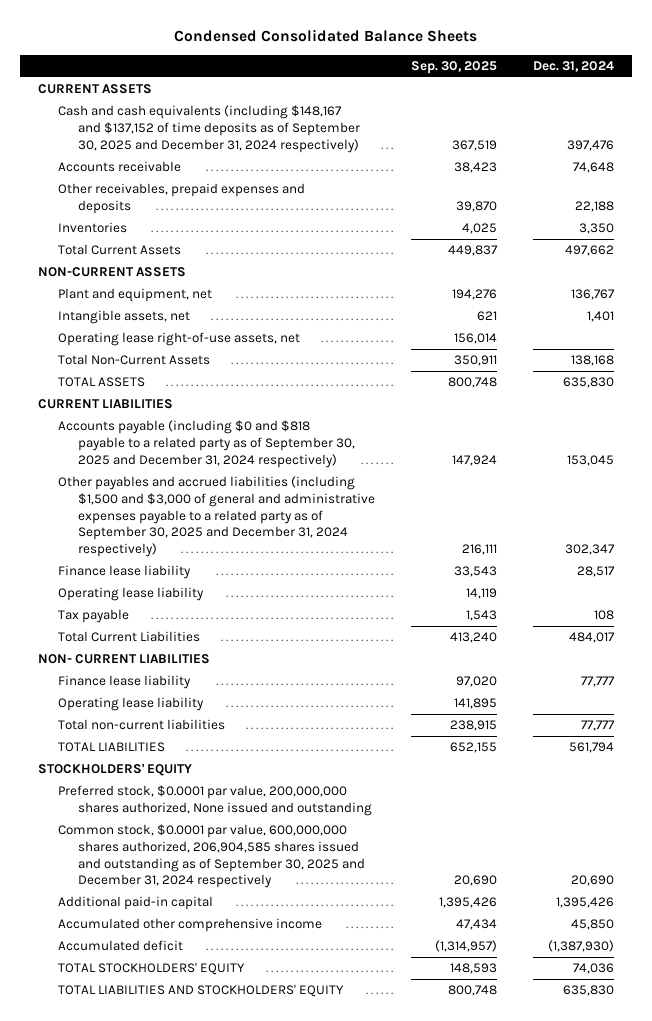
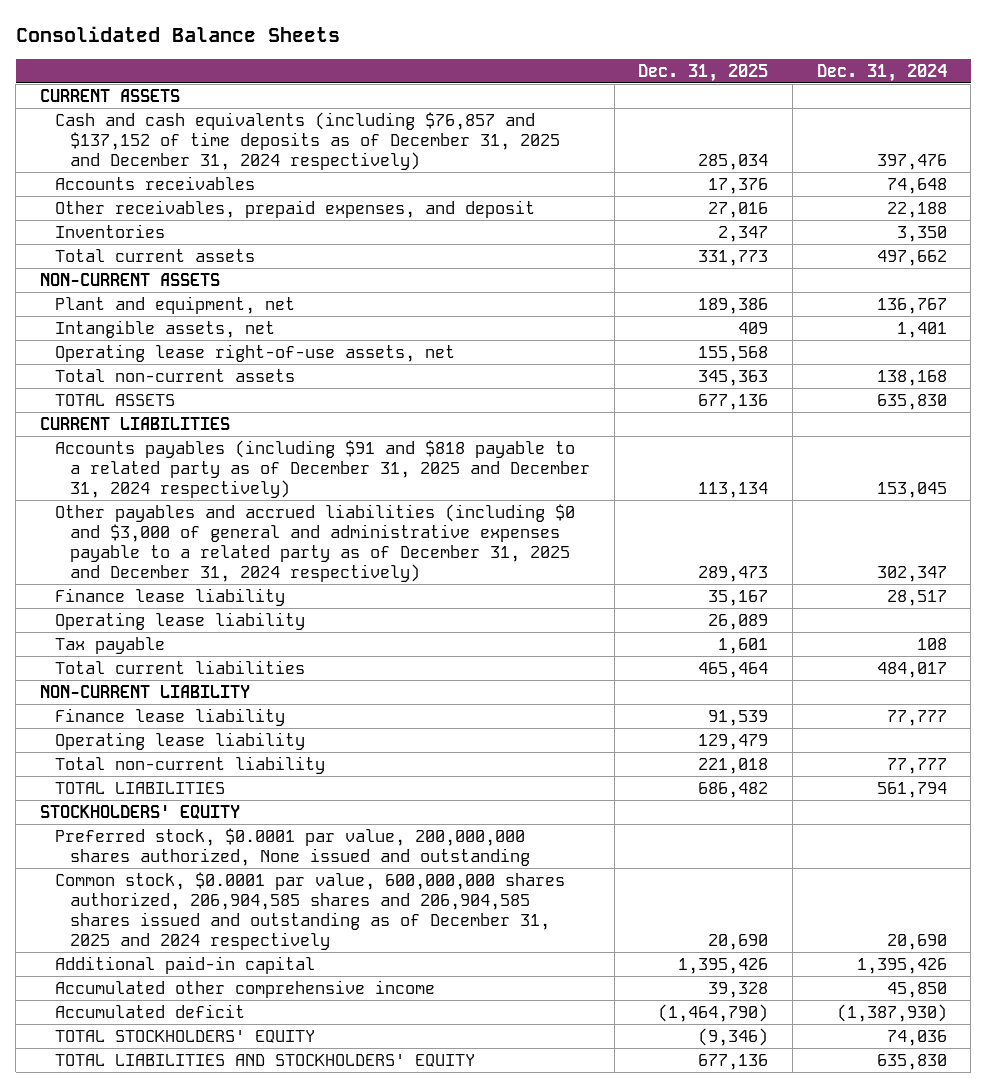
- Condensed Consolidated Balance Sheets
+ Consolidated Balance Sheets
- | Sep. 30, 2025 | Dec. 31, 2024
+ | Dec. 31, 2025 | Dec. 31, 2024
- Cash and cash equivalents (including $148,167 and $137,152 of time deposits as of September 30, 2025 and December 31, 2024 respectively) | 367,519 | 397,476
- Accounts receivable | 38,423 | 74,648
- Other receivables, prepaid expenses and deposits | 39,870 | 22,188
+ Cash and cash equivalents (including $76,857 and $137,152 of time deposits as of December 31, 2025 and December 31, 2024 respectively) | 285,034 | 397,476
+ Accounts receivables | 17,376 | 74,648
+ Other receivables, prepaid expenses, and deposit | 27,016 | 22,188
- Total Current Assets | 449,837 | 497,662
+ Total current assets | 331,773 | 497,662
- Total Non-Current Assets | 350,911 | 138,168
+ Total non-current assets | 345,363 | 138,168
- Accounts payable (including $0 and $818 payable to a related party as of September 30, 2025 and December 31, 2024 respectively) | 147,924 | 153,045
- Other payables and accrued liabilities (including $1,500 and $3,000 of general and administrative expenses payable to a related party as of September 30, 2025 and December 31, 2024 respectively) | 216,111 | 302,347
+ Accounts payables (including $91 and $818 payable to a related party as of December 31, 2025 and December 31, 2024 respectively) | 113,134 | 153,045
+ Other payables and accrued liabilities (including $0 and $3,000 of general and administrative expenses payable to a related party as of December 31, 2025 and December 31, 2024 respectively) | 289,473 | 302,347
- Total Current Liabilities | 413,240 | 484,017
- NON- CURRENT LIABILITIES
+ Total current liabilities | 465,464 | 484,017
+ NON-CURRENT LIABILITY
- Total non-current liabilities | 238,915 | 77,777
+ Total non-current liability | 221,018 | 77,777
- Common stock, $0.0001 par value, 600,000,000 shares authorized, 206,904,585 shares issued and outstanding as of September 30, 2025 and December 31, 2024 respectively | 20,690 | 20,690
+ Common stock, $0.0001 par value, 600,000,000 shares authorized, 206,904,585 shares and 206,904,585 shares issued and outstanding as of December 31, 2025 and 2024 respectively | 20,690 | 20,690

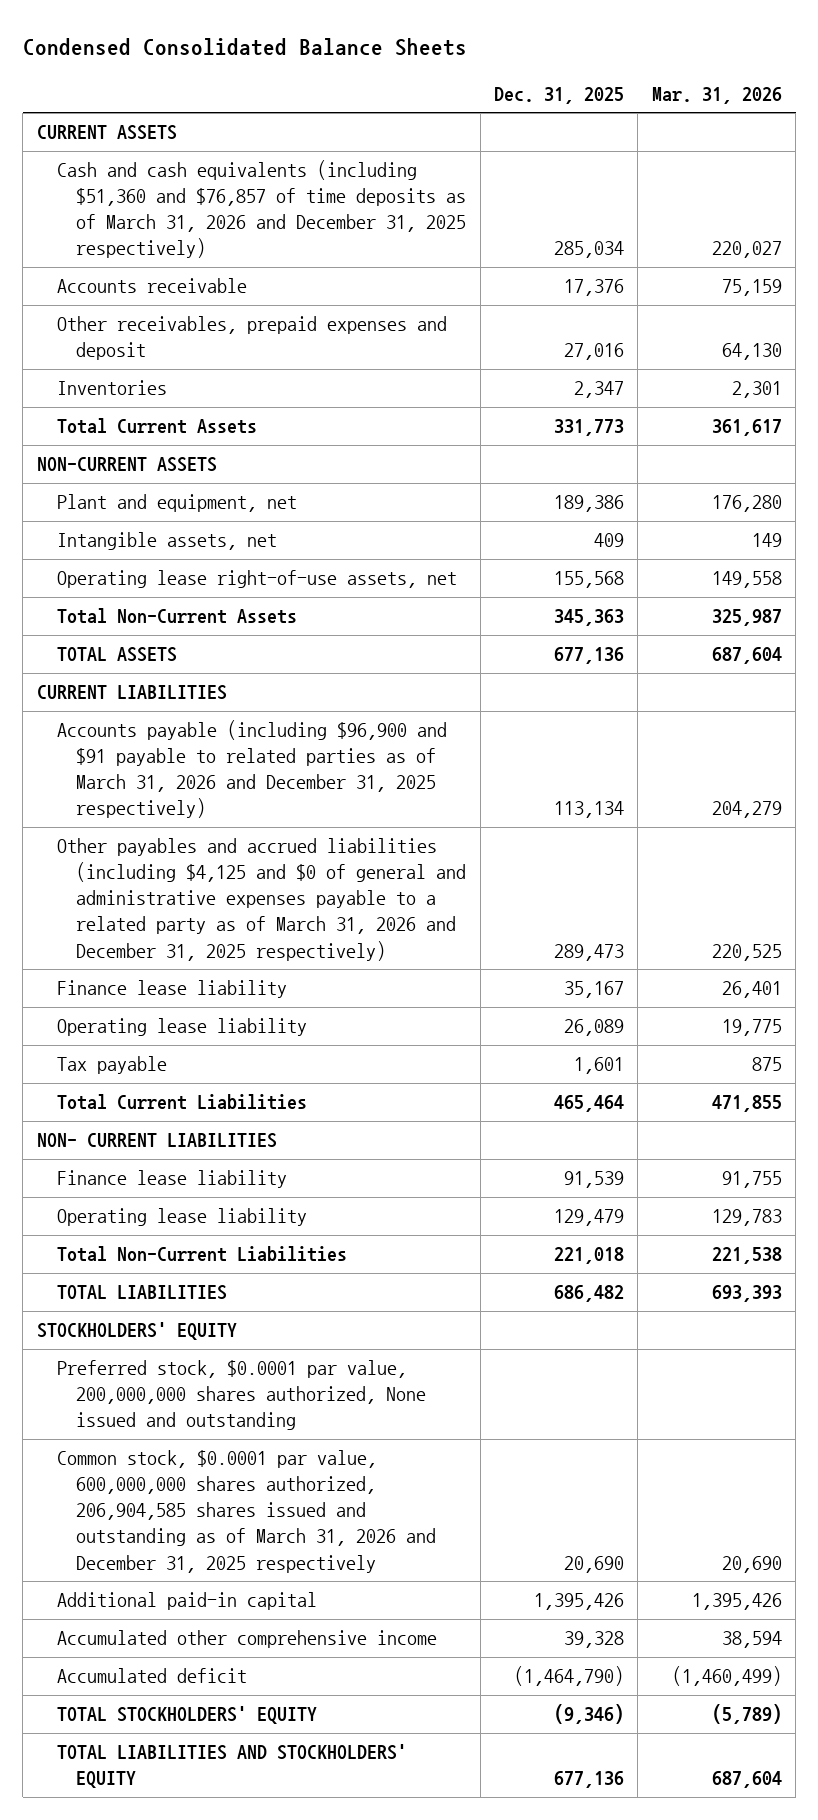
- Consolidated Balance Sheets
+ Condensed Consolidated Balance Sheets
- | Dec. 31, 2025 | Dec. 31, 2024
+ | Dec. 31, 2025 | Mar. 31, 2026
- Cash and cash equivalents (including $76,857 and $137,152 of time deposits as of December 31, 2025 and December 31, 2024 respectively) | 285,034 | 397,476
- Accounts receivables | 17,376 | 74,648
- Other receivables, prepaid expenses, and deposit | 27,016 | 22,188
+ Cash and cash equivalents (including $51,360 and $76,857 of time deposits as of March 31, 2026 and December 31, 2025 respectively) | 285,034 | 220,027
+ Accounts receivable | 17,376 | 75,159
+ Other receivables, prepaid expenses and deposit | 27,016 | 64,130
- Total current assets | 331,773 | 497,662
+ Total Current Assets | 331,773 | 361,617
- Total non-current assets | 345,363 | 138,168
+ Total Non-Current Assets | 345,363 | 325,987
- Accounts payables (including $91 and $818 payable to a related party as of December 31, 2025 and December 31, 2024 respectively) | 113,134 | 153,045
- Other payables and accrued liabilities (including $0 and $3,000 of general and administrative expenses payable to a related party as of December 31, 2025 and December 31, 2024 respectively) | 289,473 | 302,347
+ Accounts payable (including $96,900 and $91 payable to related parties as of March 31, 2026 and December 31, 2025 respectively) | 113,134 | 204,279
+ Other payables and accrued liabilities (including $4,125 and $0 of general and administrative expenses payable to a related party as of March 31, 2026 and December 31, 2025 respectively) | 289,473 | 220,525
- Total current liabilities | 465,464 | 484,017
- NON-CURRENT LIABILITY
+ Total Current Liabilities | 465,464 | 471,855
+ NON- CURRENT LIABILITIES
- Total non-current liability | 221,018 | 77,777
+ Total Non-Current Liabilities | 221,018 | 221,538
- Common stock, $0.0001 par value, 600,000,000 shares authorized, 206,904,585 shares and 206,904,585 shares issued and outstanding as of December 31, 2025 and 2024 respectively | 20,690 | 20,690
+ Common stock, $0.0001 par value, 600,000,000 shares authorized, 206,904,585 shares issued and outstanding as of March 31, 2026 and December 31, 2025 respectively | 20,690 | 20,690

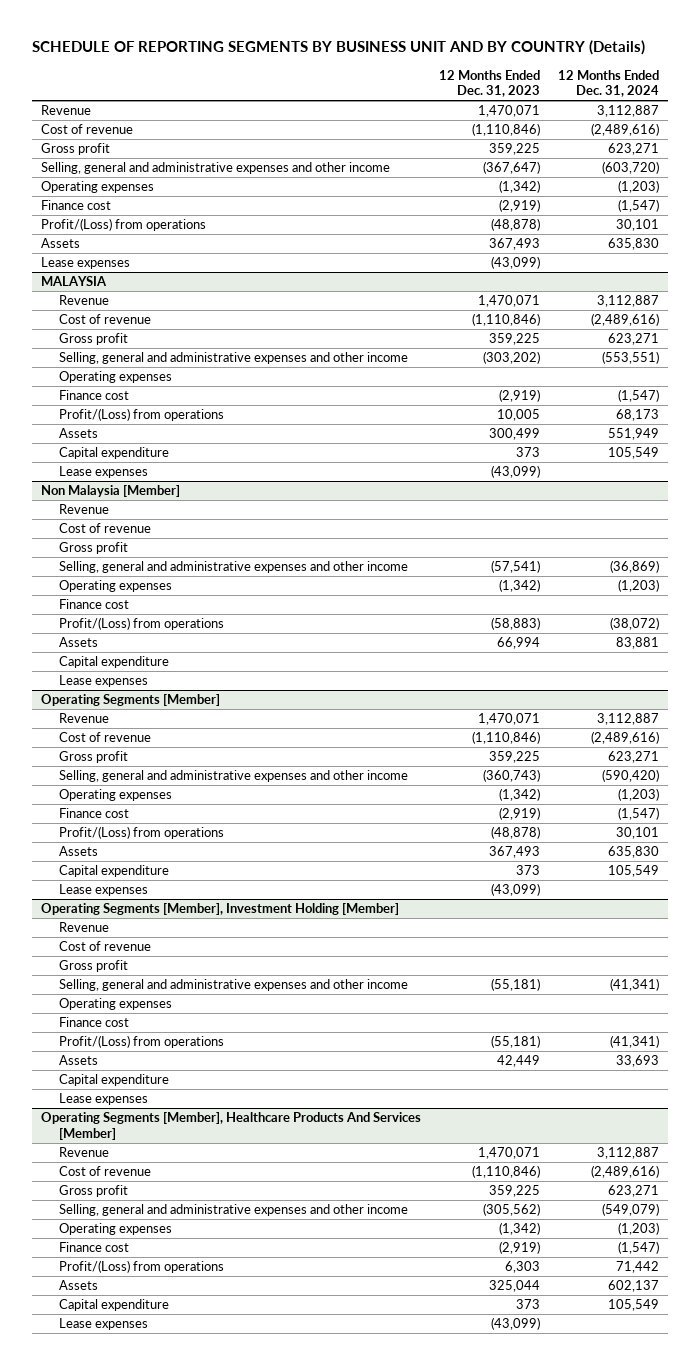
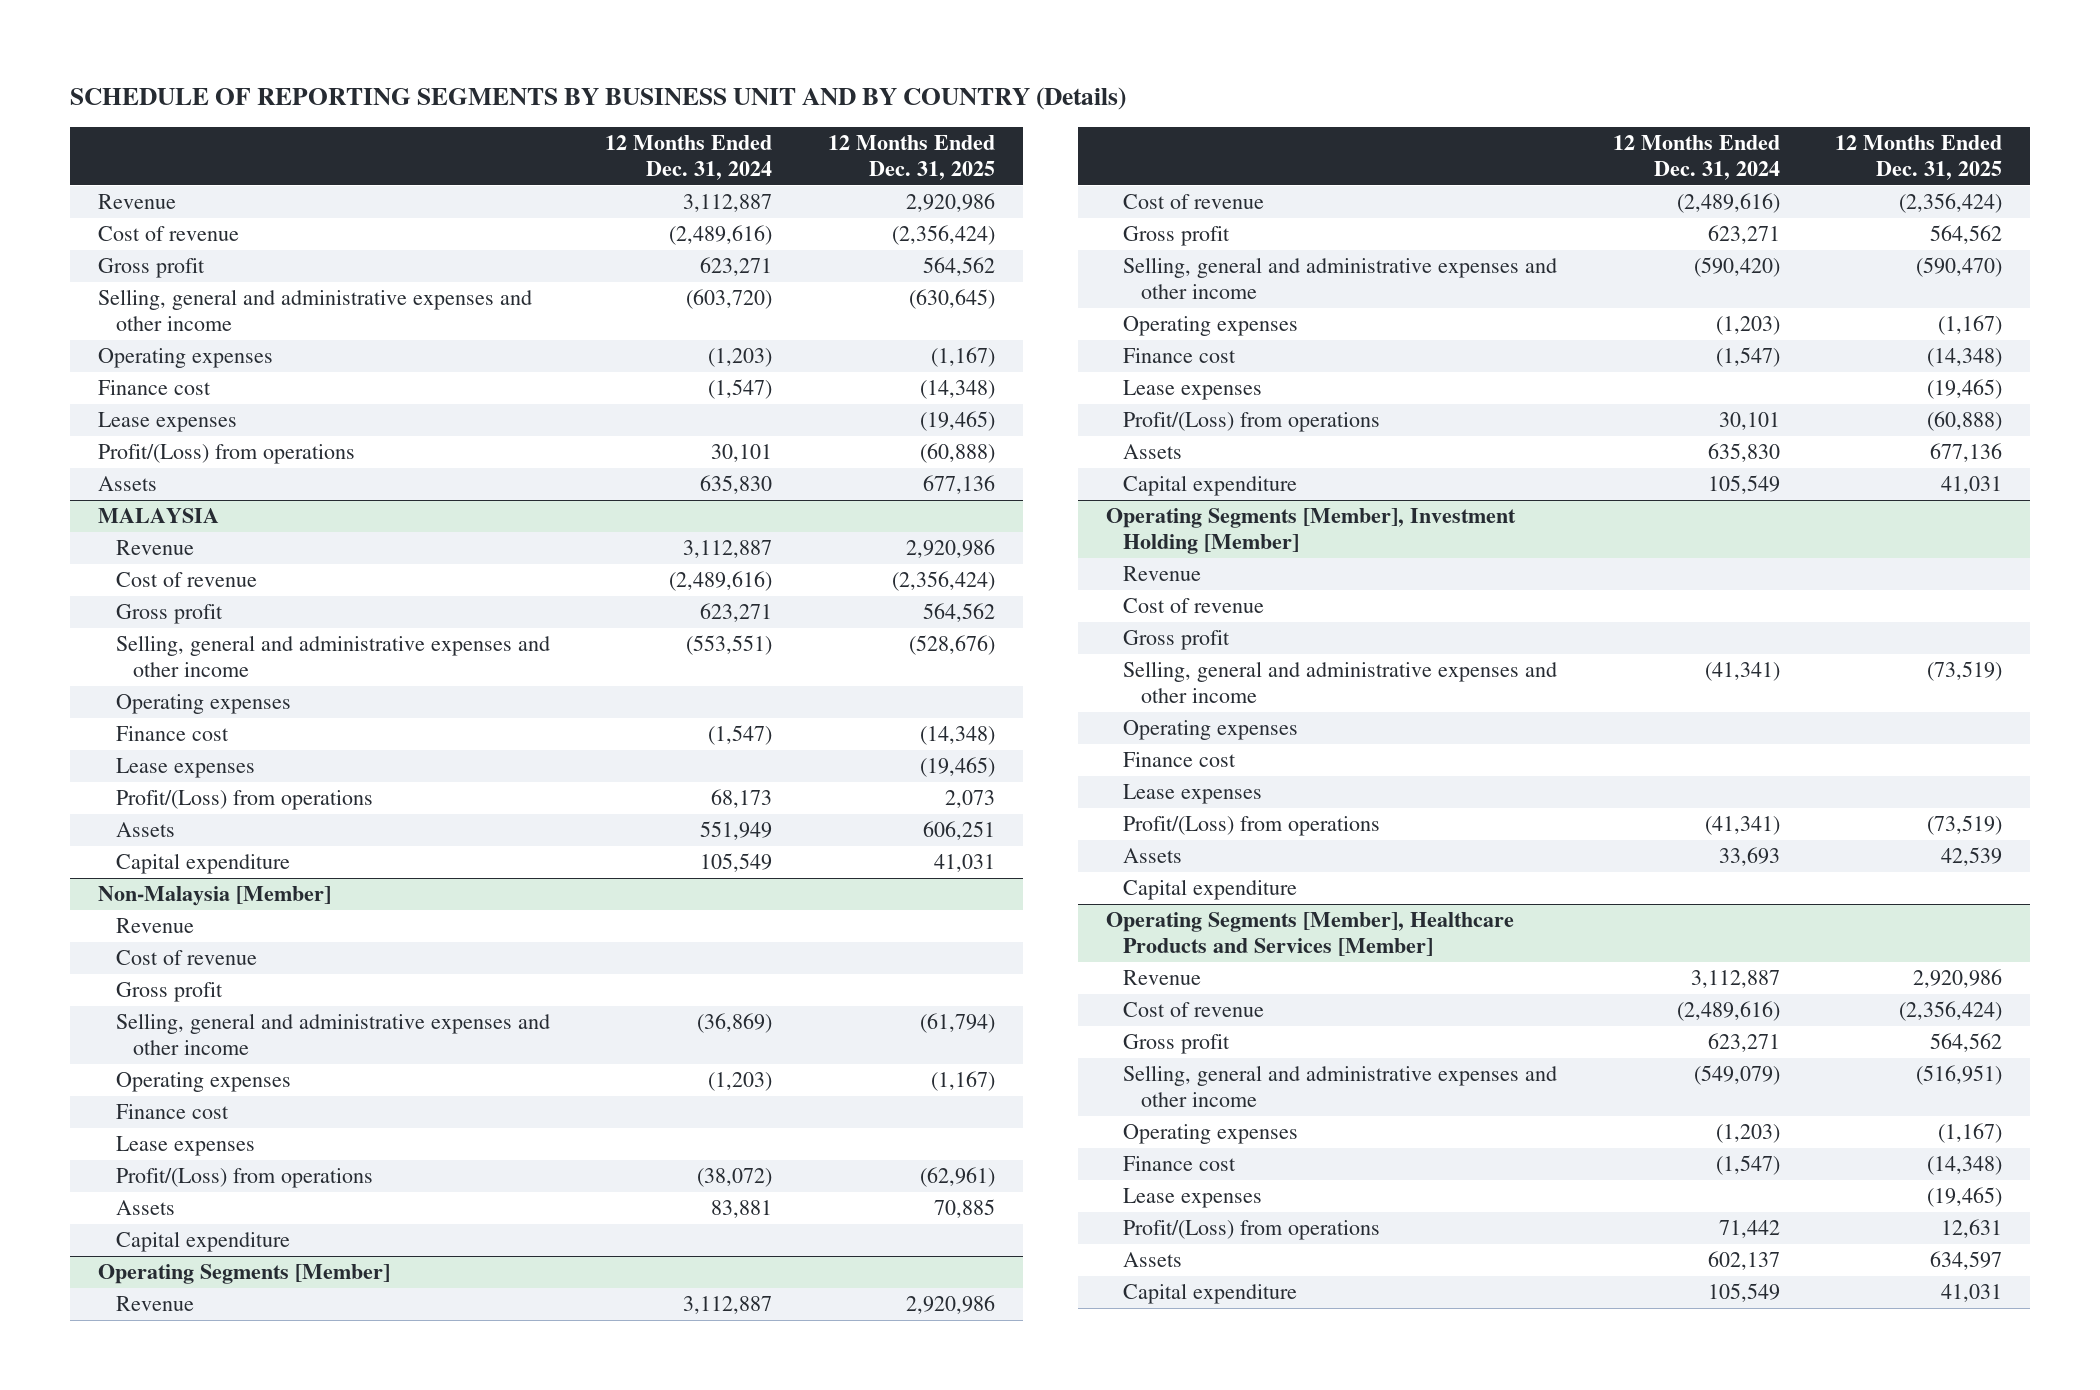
- | 12 Months Ended Dec. 31, 2023 | 12 Months Ended Dec. 31, 2024
+ | 12 Months Ended Dec. 31, 2024 | 12 Months Ended Dec. 31, 2025
moved up: Lease expenses | | (19,465)
@ MALAYSIA
moved up: Lease expenses | | (19,465)
- Non Malaysia [Member]
+ Non-Malaysia [Member]
+ Lease expenses
- Lease expenses
@ Operating Segments [Member]
moved up: Lease expenses | | (19,465)
@ Operating Segments [Member], Investment Holding [Member]
moved up: Lease expenses
- Operating Segments [Member], Healthcare Products And Services [Member]
+ Operating Segments [Member], Healthcare Products and Services [Member]
+ Lease expenses | | (19,465)
- Lease expenses | (43,099) |

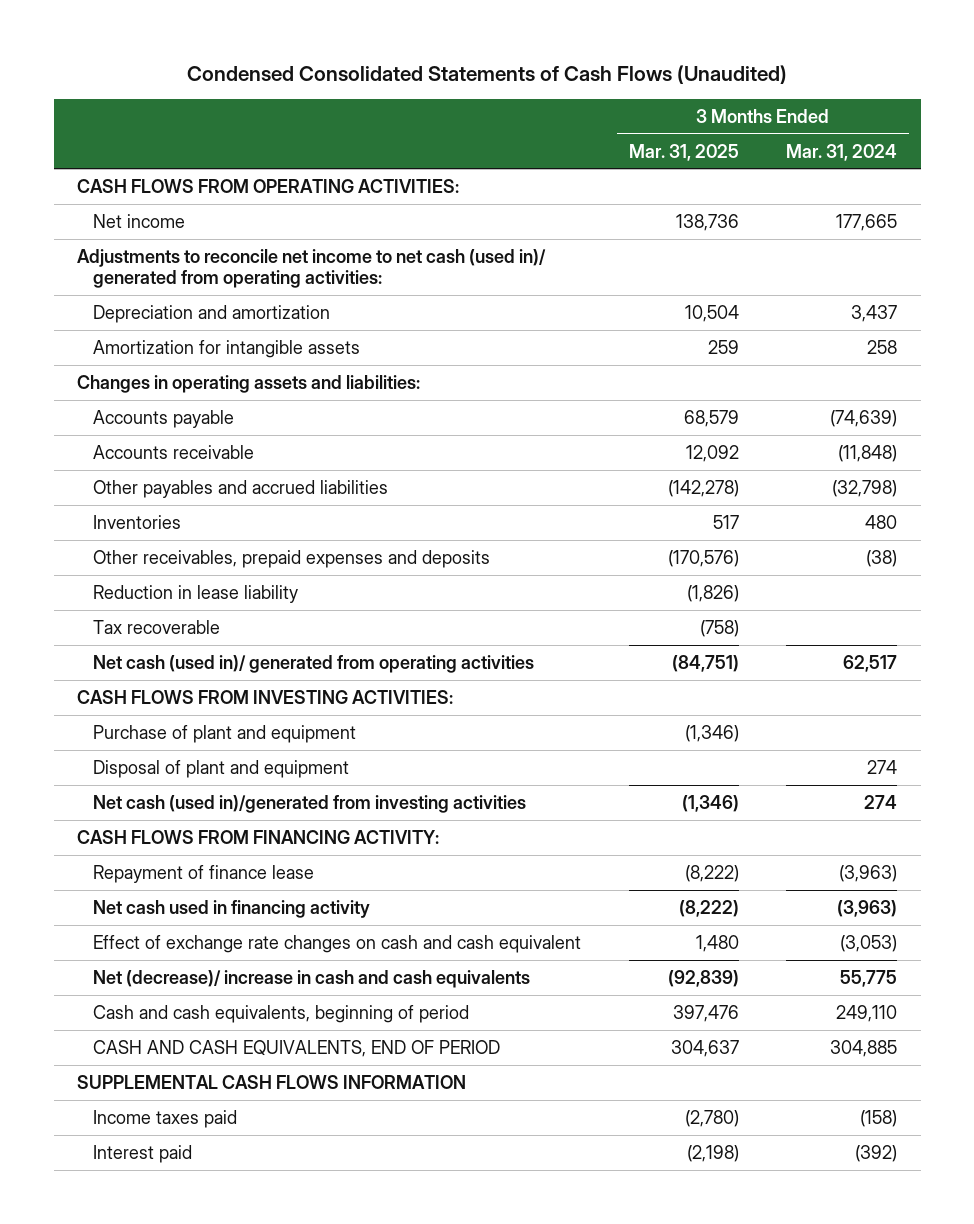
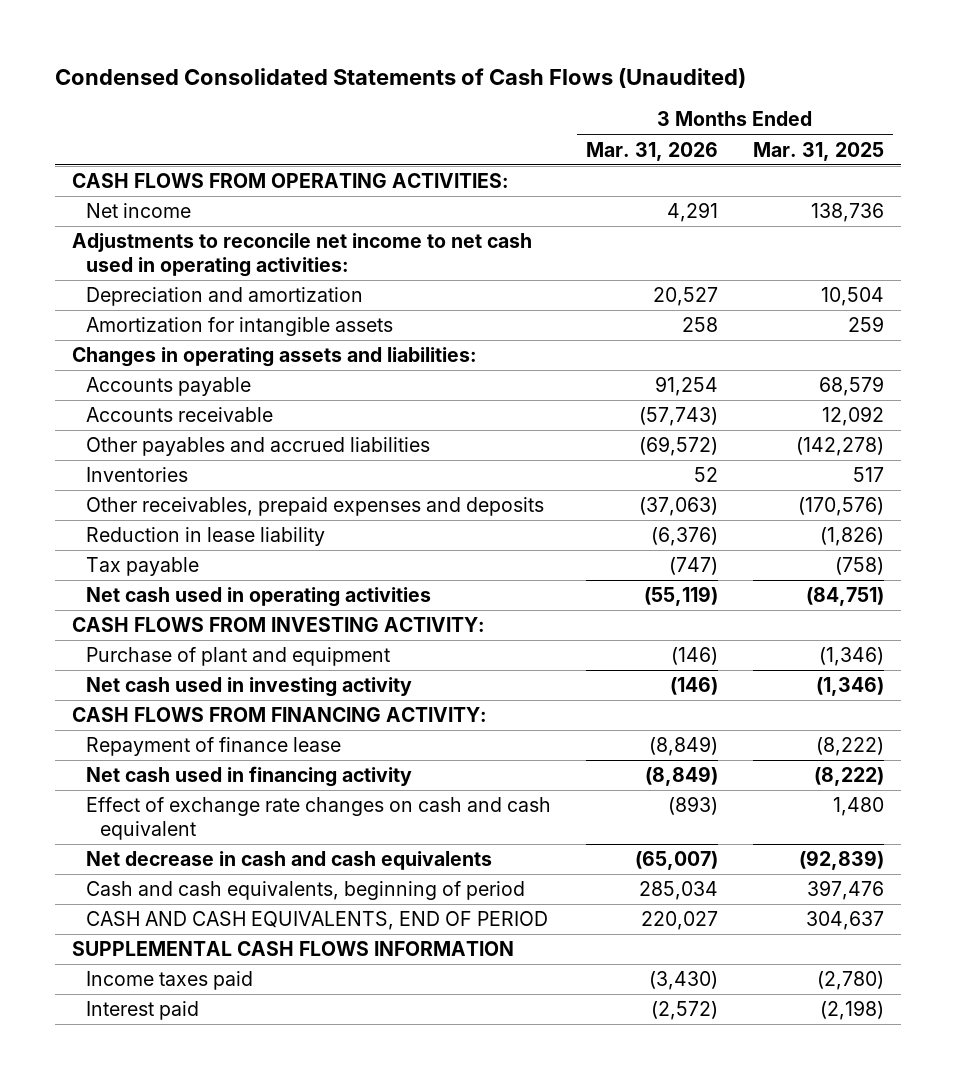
- | 3 Months Ended Mar. 31, 2025 | 3 Months Ended Mar. 31, 2024
+ | 3 Months Ended Mar. 31, 2026 | 3 Months Ended Mar. 31, 2025
- Adjustments to reconcile net income to net cash (used in)/ generated from operating activities:
+ Adjustments to reconcile net income to net cash used in operating activities:
- Tax recoverable | (758) |
- Net cash (used in)/ generated from operating activities | (84,751) | 62,517
- CASH FLOWS FROM INVESTING ACTIVITIES:
+ Tax payable | (747) | (758)
+ Net cash used in operating activities | (55,119) | (84,751)
+ CASH FLOWS FROM INVESTING ACTIVITY:
- Disposal of plant and equipment | | 274
- Net cash (used in)/generated from investing activities | (1,346) | 274
+ Net cash used in investing activity | (146) | (1,346)
- Net (decrease)/ increase in cash and cash equivalents | (92,839) | 55,775
+ Net decrease in cash and cash equivalents | (65,007) | (92,839)

